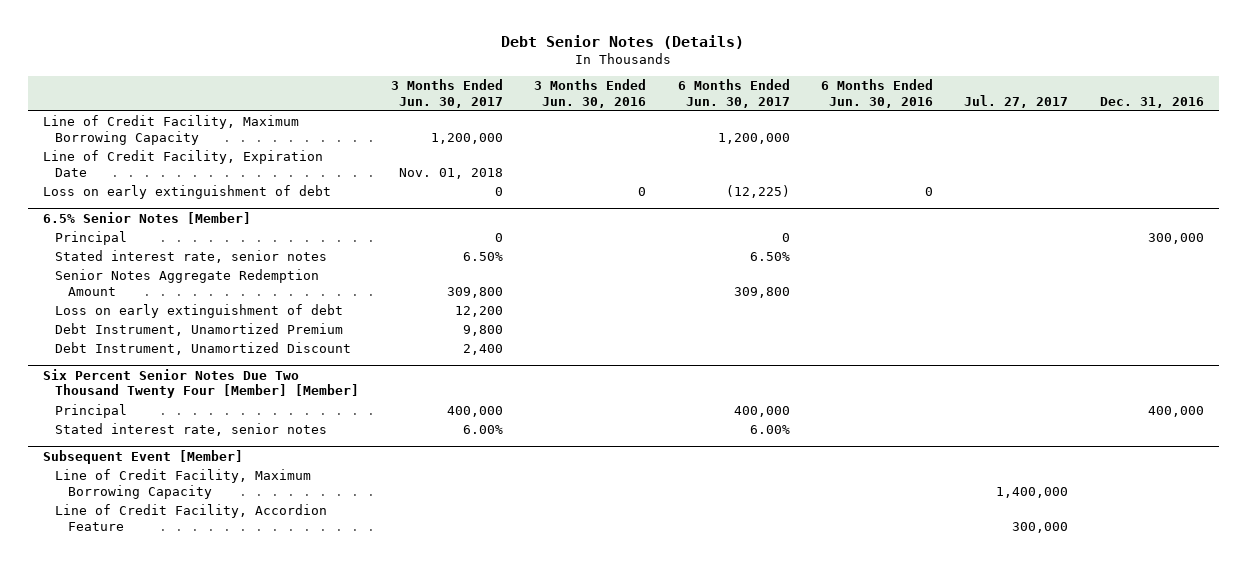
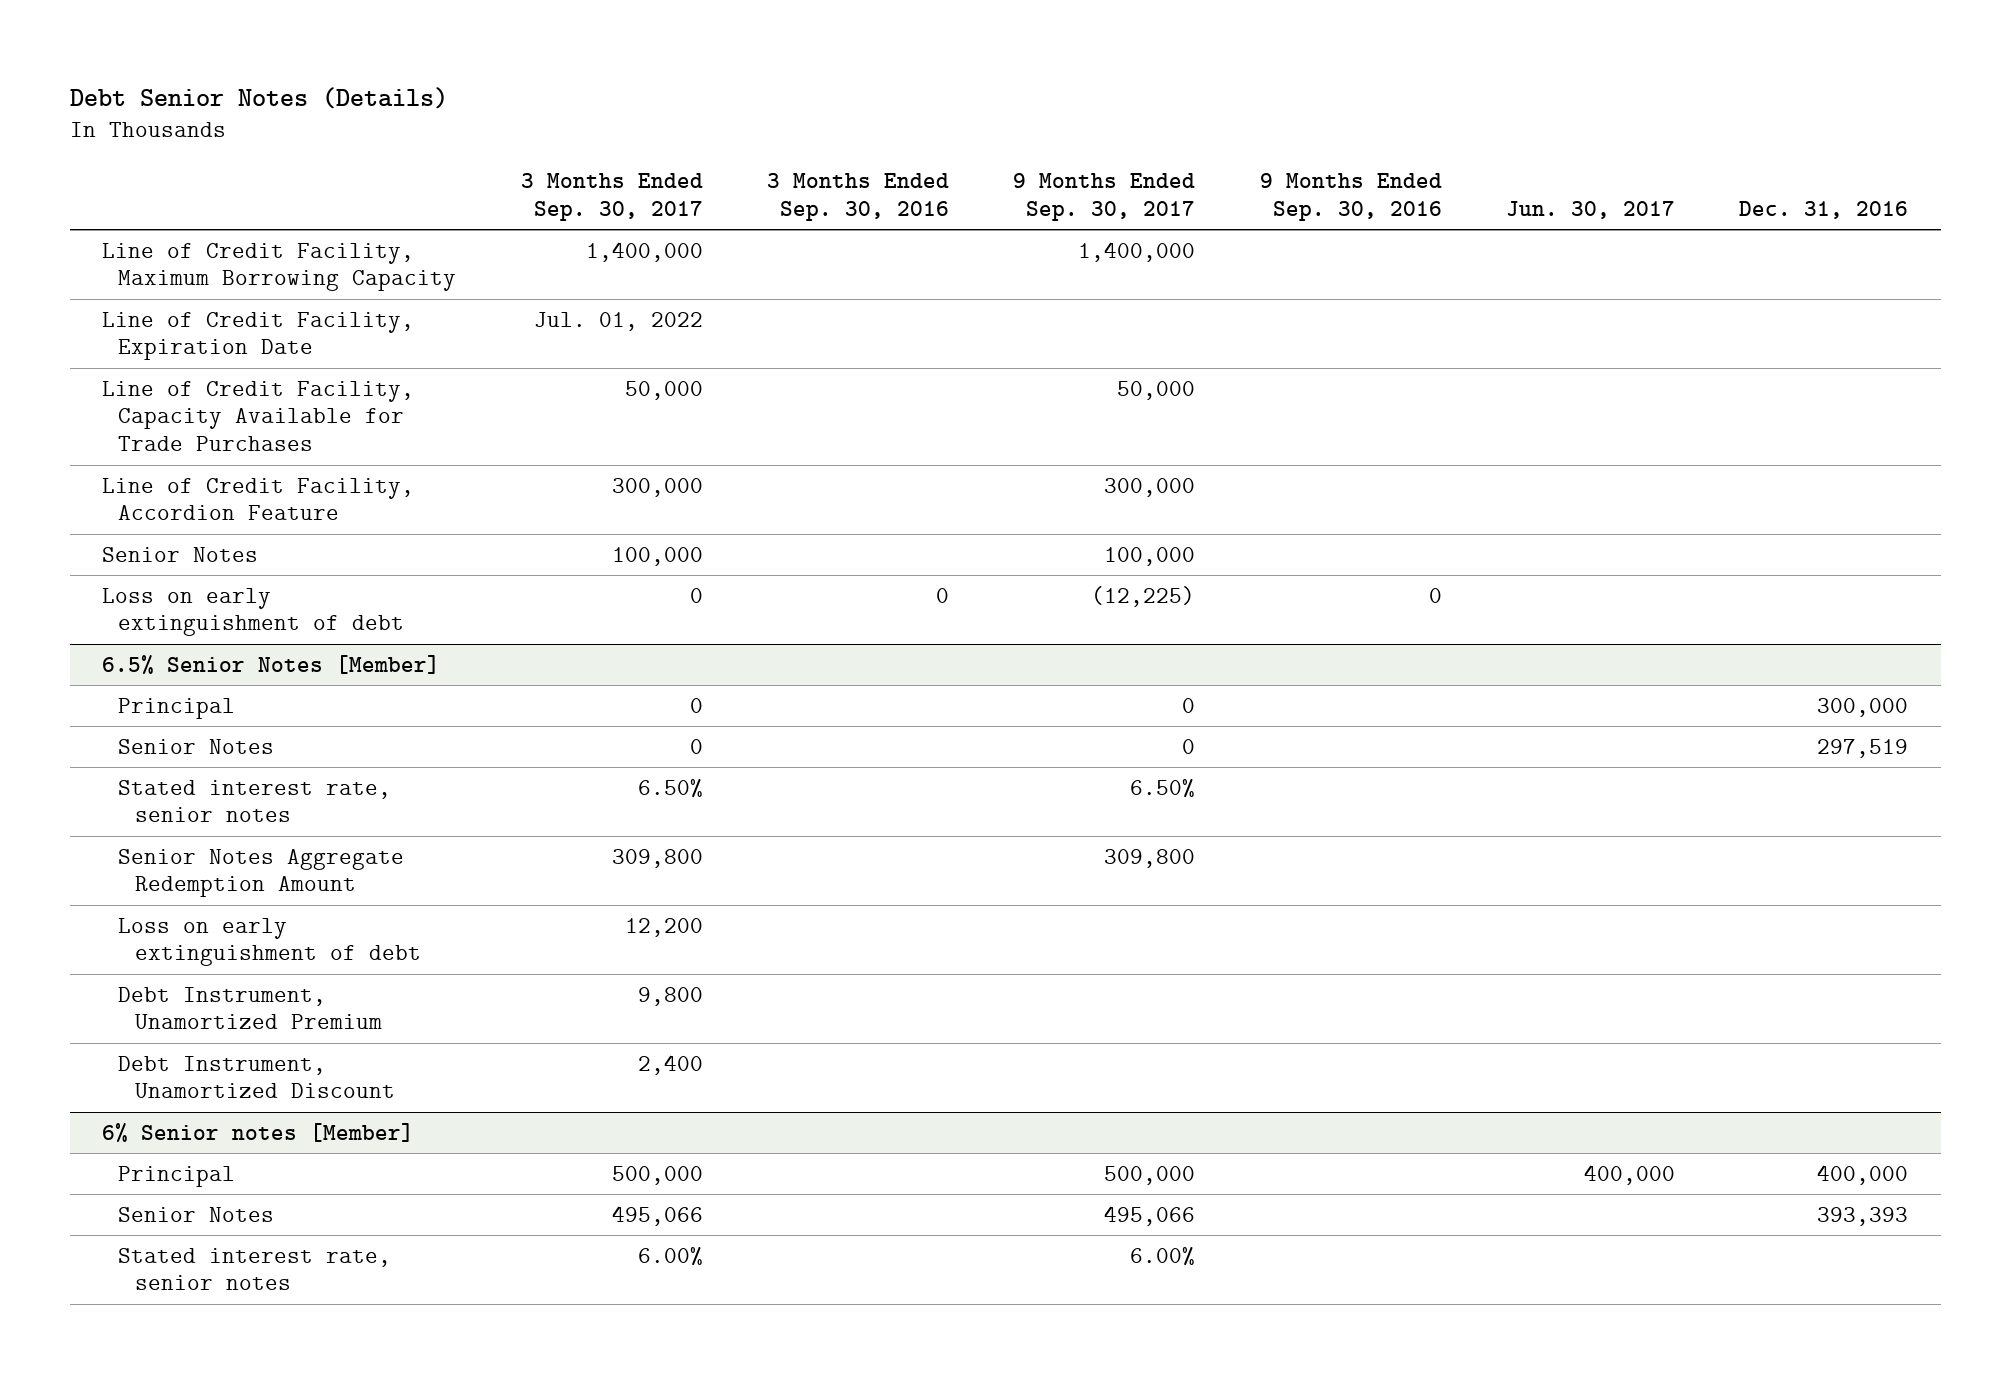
- | 3 Months Ended Jun. 30, 2017 | 3 Months Ended Jun. 30, 2016 | 6 Months Ended Jun. 30, 2017 | 6 Months Ended Jun. 30, 2016 | Jul. 27, 2017 | Dec. 31, 2016
+ | 3 Months Ended Sep. 30, 2017 | 3 Months Ended Sep. 30, 2016 | 9 Months Ended Sep. 30, 2017 | 9 Months Ended Sep. 30, 2016 | Jun. 30, 2017 | Dec. 31, 2016
+ Line of Credit Facility, Capacity Available for Trade Purchases | 50,000 | | 50,000 | | |
+ Line of Credit Facility, Accordion Feature | 300,000 | | 300,000 | | |
+ Senior Notes | 100,000 | | 100,000 | | |
@ 6.5% Senior Notes [Member]
+ Senior Notes | 0 | | 0 | | | 297,519
- Six Percent Senior Notes Due Two Thousand Twenty Four [Member] [Member]
+ 6% Senior notes [Member]
+ Senior Notes | 495,066 | | 495,066 | | | 393,393
- Subsequent Event [Member]
- Line of Credit Facility, Maximum Borrowing Capacity | | | | | 1,400,000 |
- Line of Credit Facility, Accordion Feature | | | | | 300,000 |

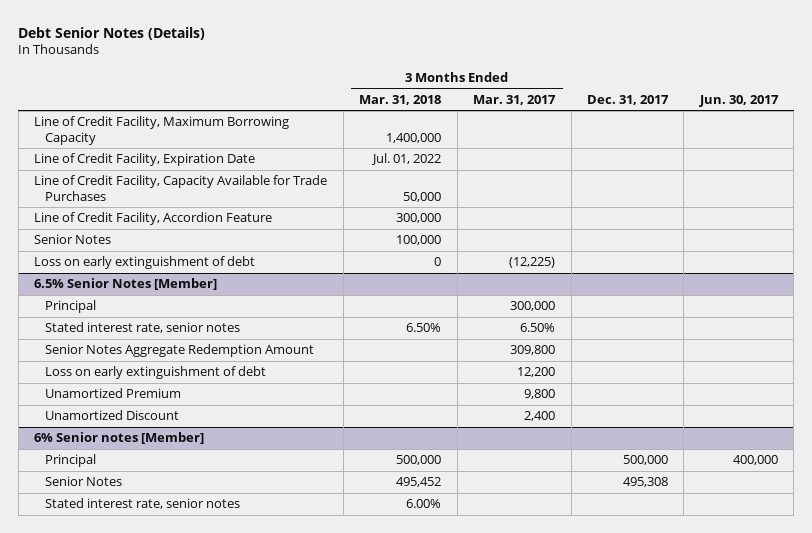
- | 3 Months Ended Sep. 30, 2017 | 3 Months Ended Sep. 30, 2016 | 9 Months Ended Sep. 30, 2017 | 9 Months Ended Sep. 30, 2016 | Jun. 30, 2017 | Dec. 31, 2016
+ | 3 Months Ended Mar. 31, 2018 | 3 Months Ended Mar. 31, 2017 | Dec. 31, 2017 | Jun. 30, 2017
@ 6.5% Senior Notes [Member]
- Senior Notes | 0 | | 0 | | | 297,519
- Debt Instrument, Unamortized Premium | 9,800 | | | | |
- Debt Instrument, Unamortized Discount | 2,400 | | | | |
+ Unamortized Premium | | 9,800 | |
+ Unamortized Discount | | 2,400 | |

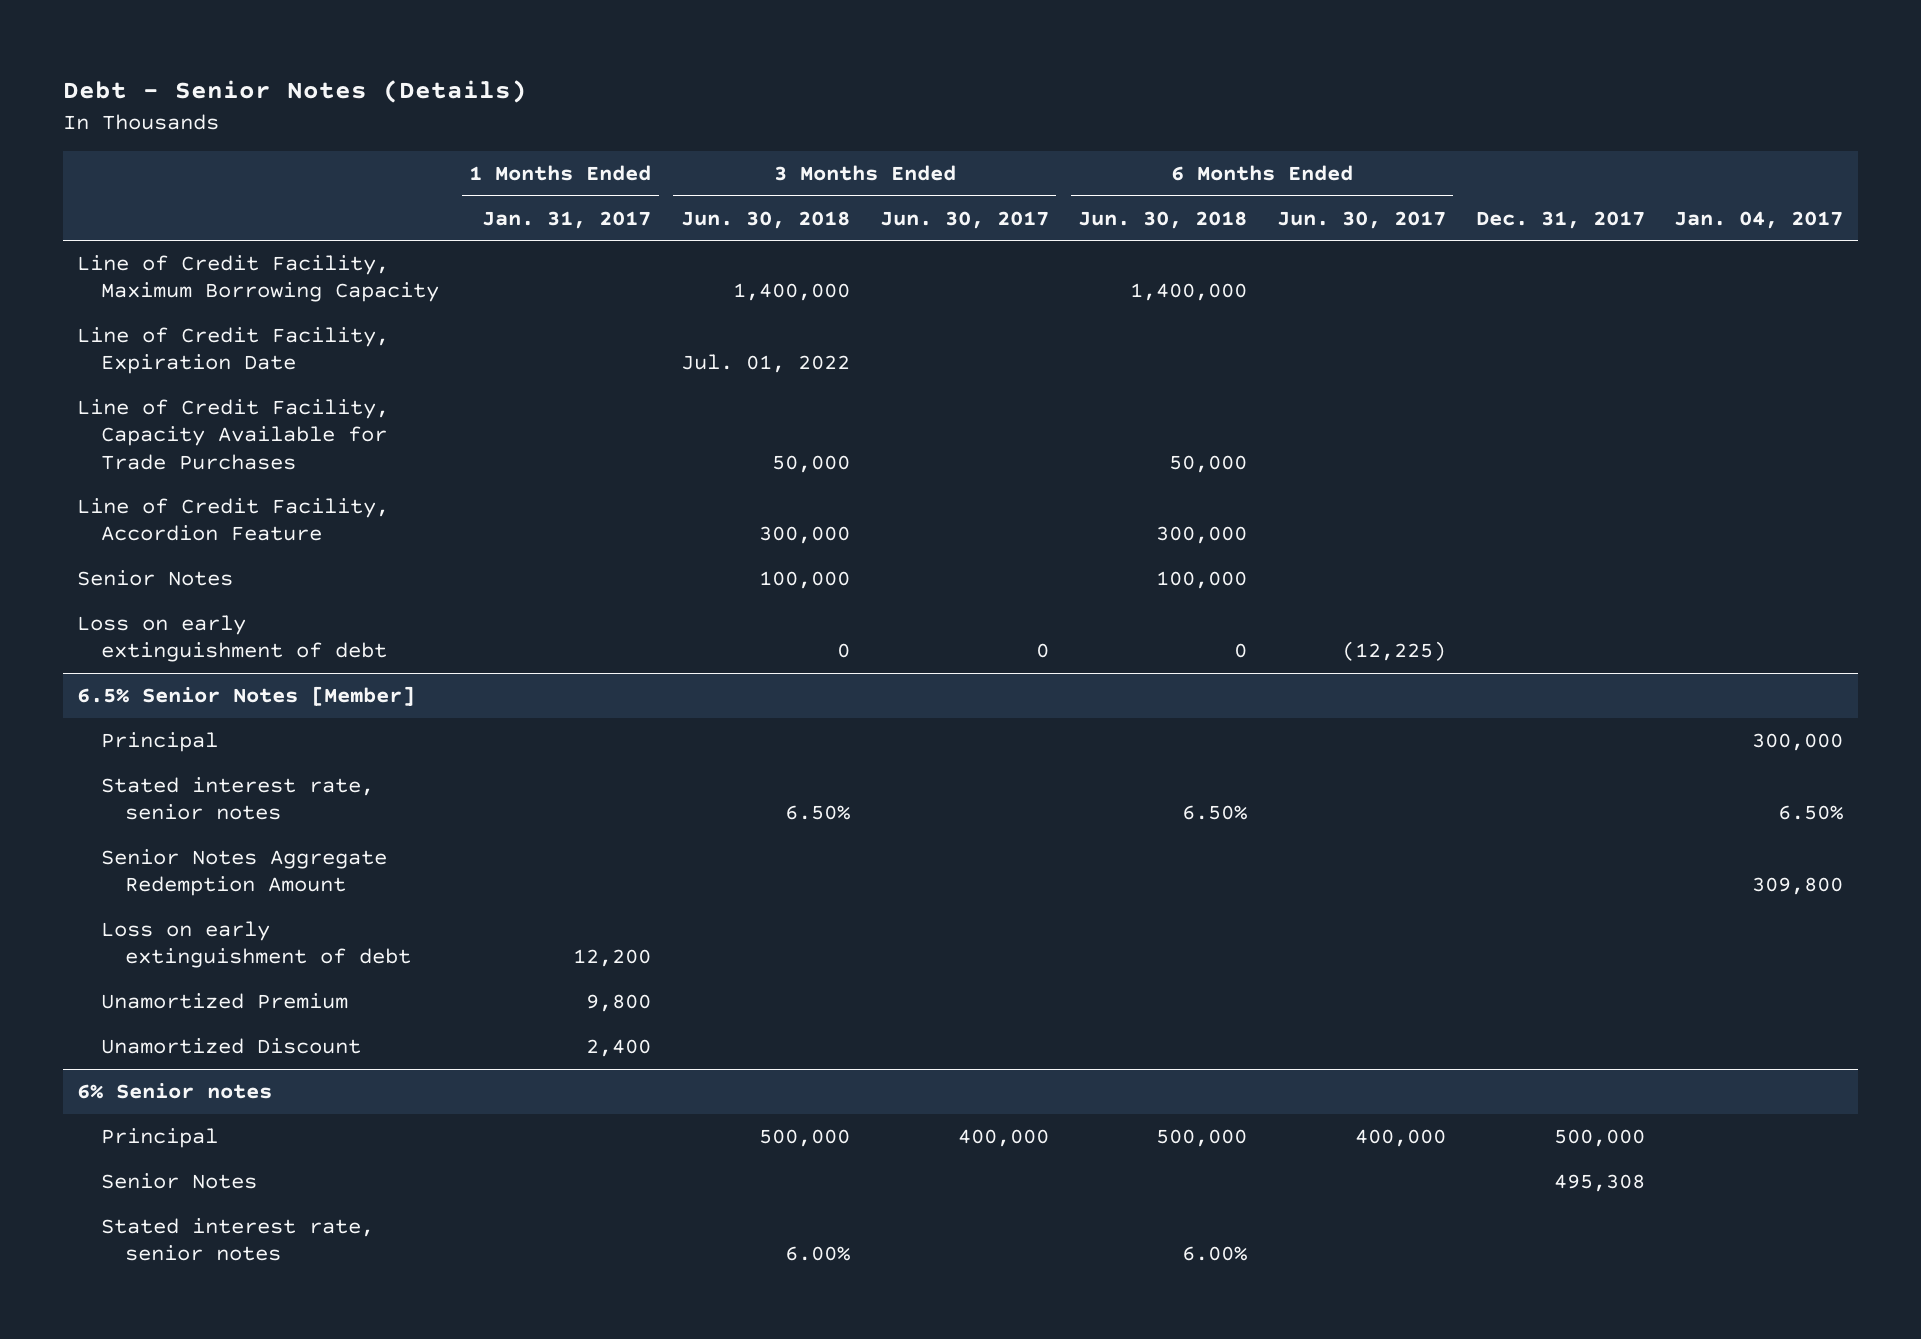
- Debt Senior Notes (Details)
+ Debt - Senior Notes (Details)
- | 3 Months Ended Mar. 31, 2018 | 3 Months Ended Mar. 31, 2017 | Dec. 31, 2017 | Jun. 30, 2017
+ | 1 Months Ended Jan. 31, 2017 | 3 Months Ended Jun. 30, 2018 | 3 Months Ended Jun. 30, 2017 | 6 Months Ended Jun. 30, 2018 | 6 Months Ended Jun. 30, 2017 | Dec. 31, 2017 | Jan. 04, 2017
- 6% Senior notes [Member]
+ 6% Senior notes

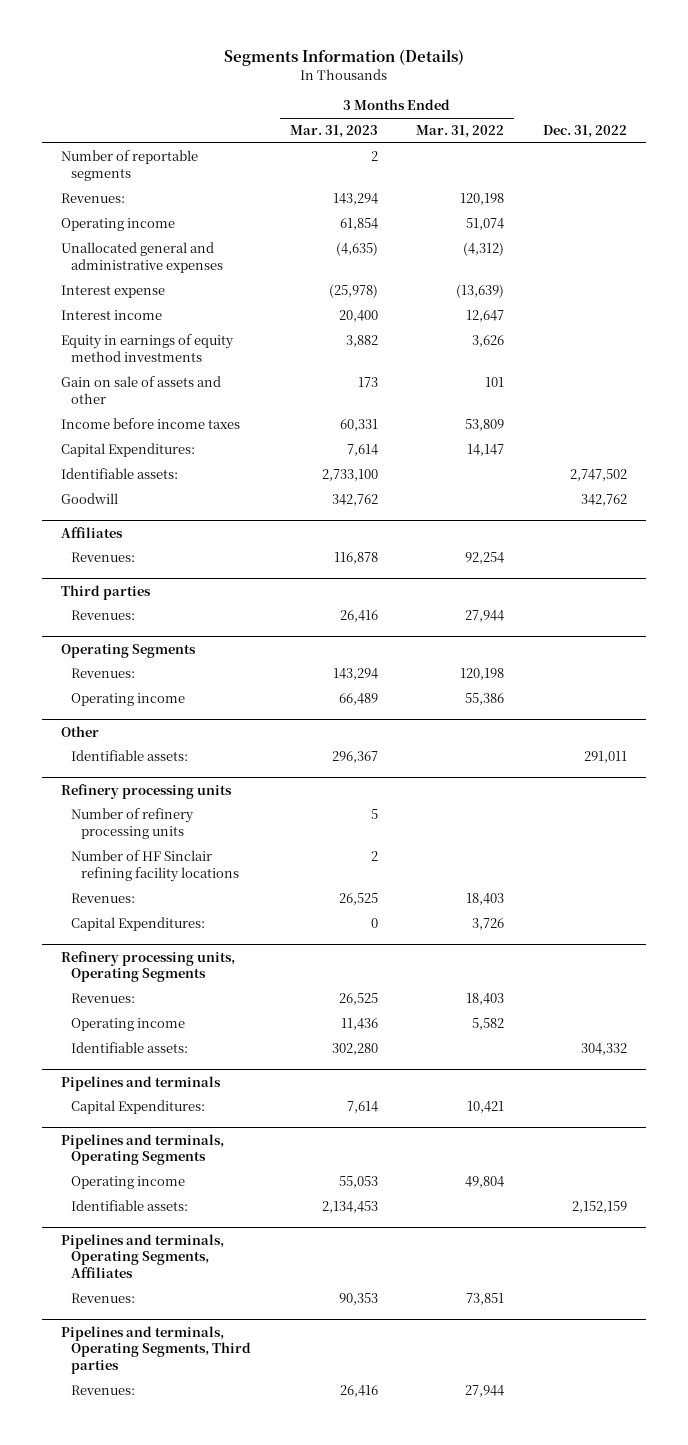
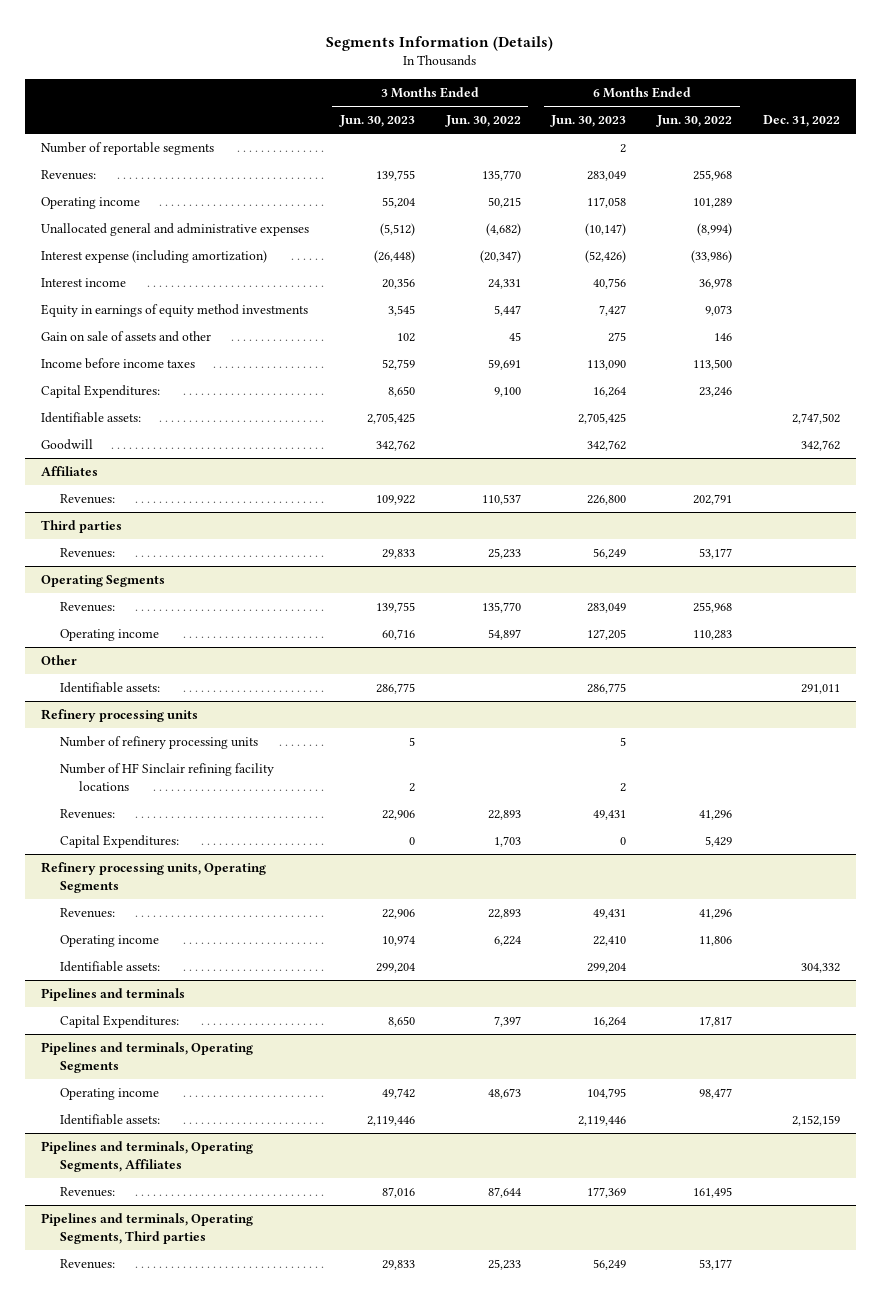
- | 3 Months Ended Mar. 31, 2023 | 3 Months Ended Mar. 31, 2022 | Dec. 31, 2022
+ | 3 Months Ended Jun. 30, 2023 | 3 Months Ended Jun. 30, 2022 | 6 Months Ended Jun. 30, 2023 | 6 Months Ended Jun. 30, 2022 | Dec. 31, 2022
- Interest expense | (25,978) | (13,639) |
+ Interest expense (including amortization) | (26,448) | (20,347) | (52,426) | (33,986) |

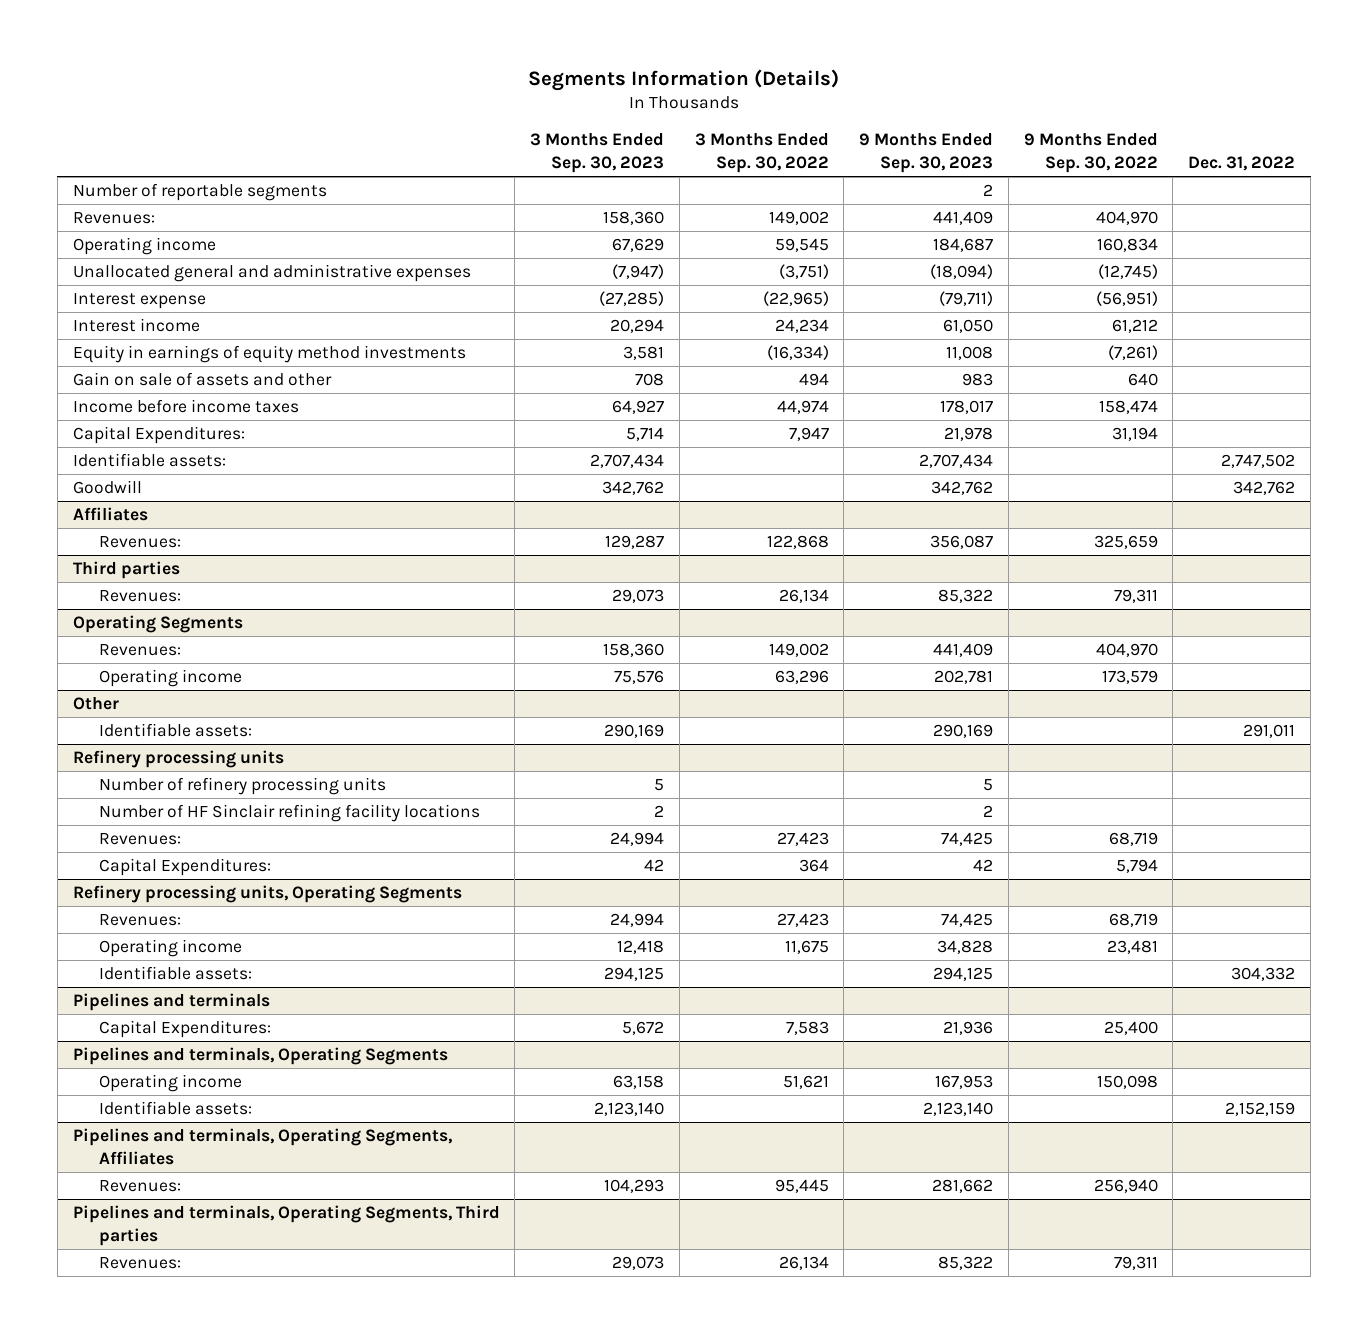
- | 3 Months Ended Jun. 30, 2023 | 3 Months Ended Jun. 30, 2022 | 6 Months Ended Jun. 30, 2023 | 6 Months Ended Jun. 30, 2022 | Dec. 31, 2022
+ | 3 Months Ended Sep. 30, 2023 | 3 Months Ended Sep. 30, 2022 | 9 Months Ended Sep. 30, 2023 | 9 Months Ended Sep. 30, 2022 | Dec. 31, 2022
- Interest expense (including amortization) | (26,448) | (20,347) | (52,426) | (33,986) |
+ Interest expense | (27,285) | (22,965) | (79,711) | (56,951) |

